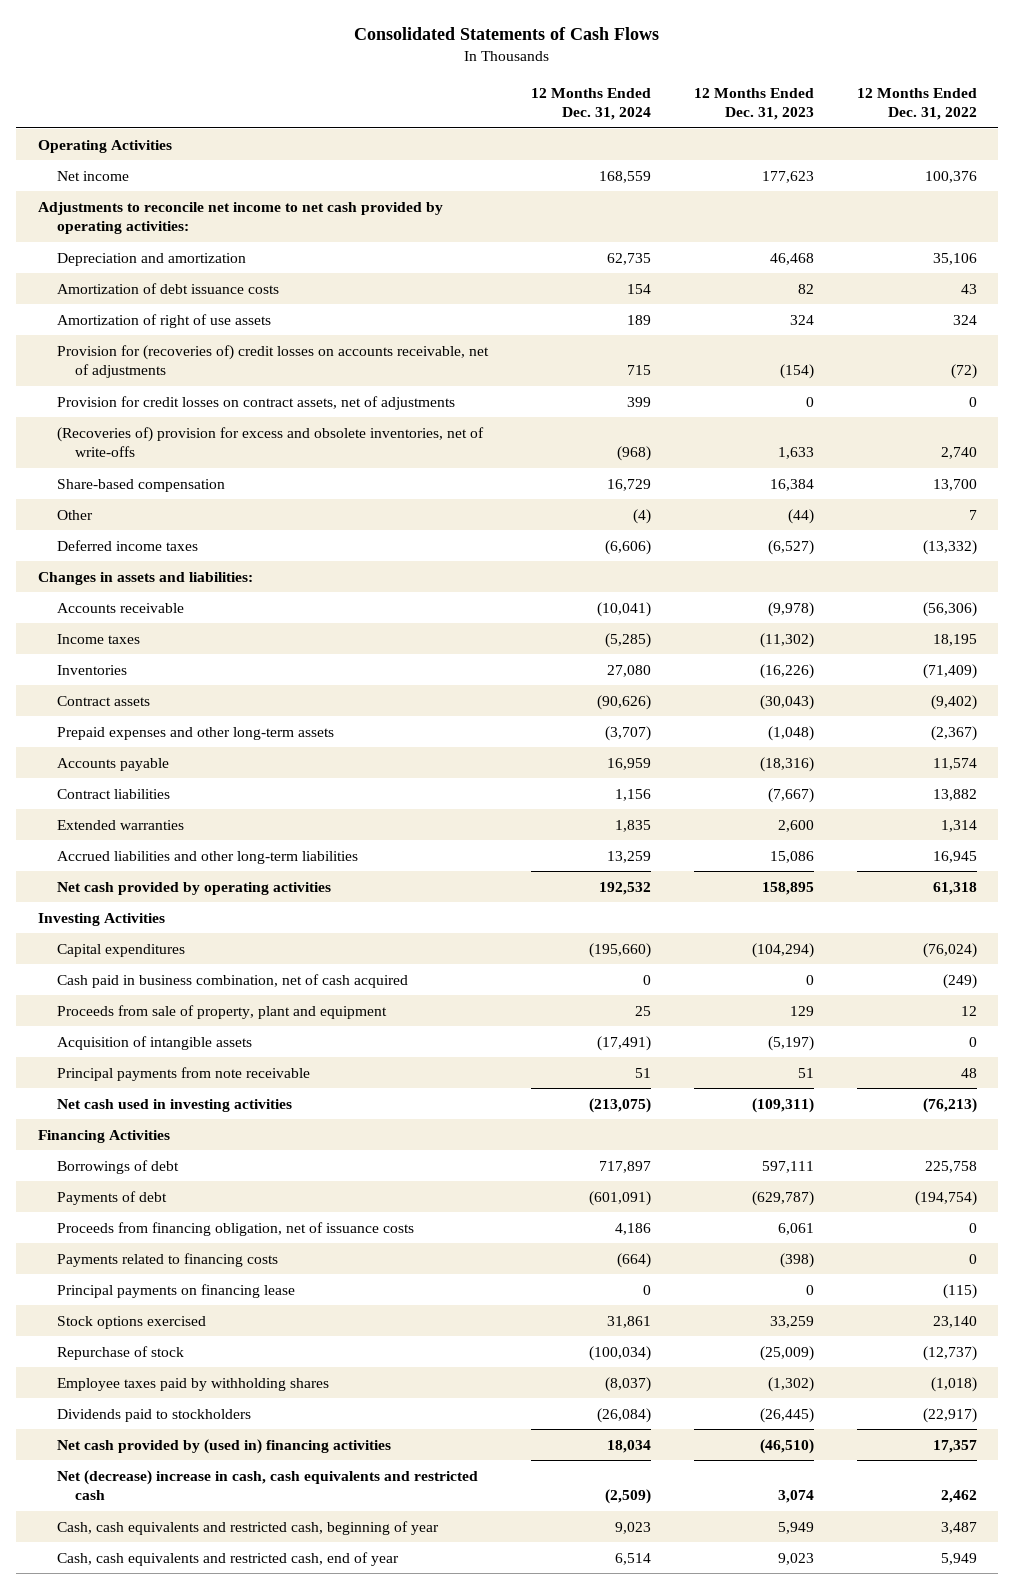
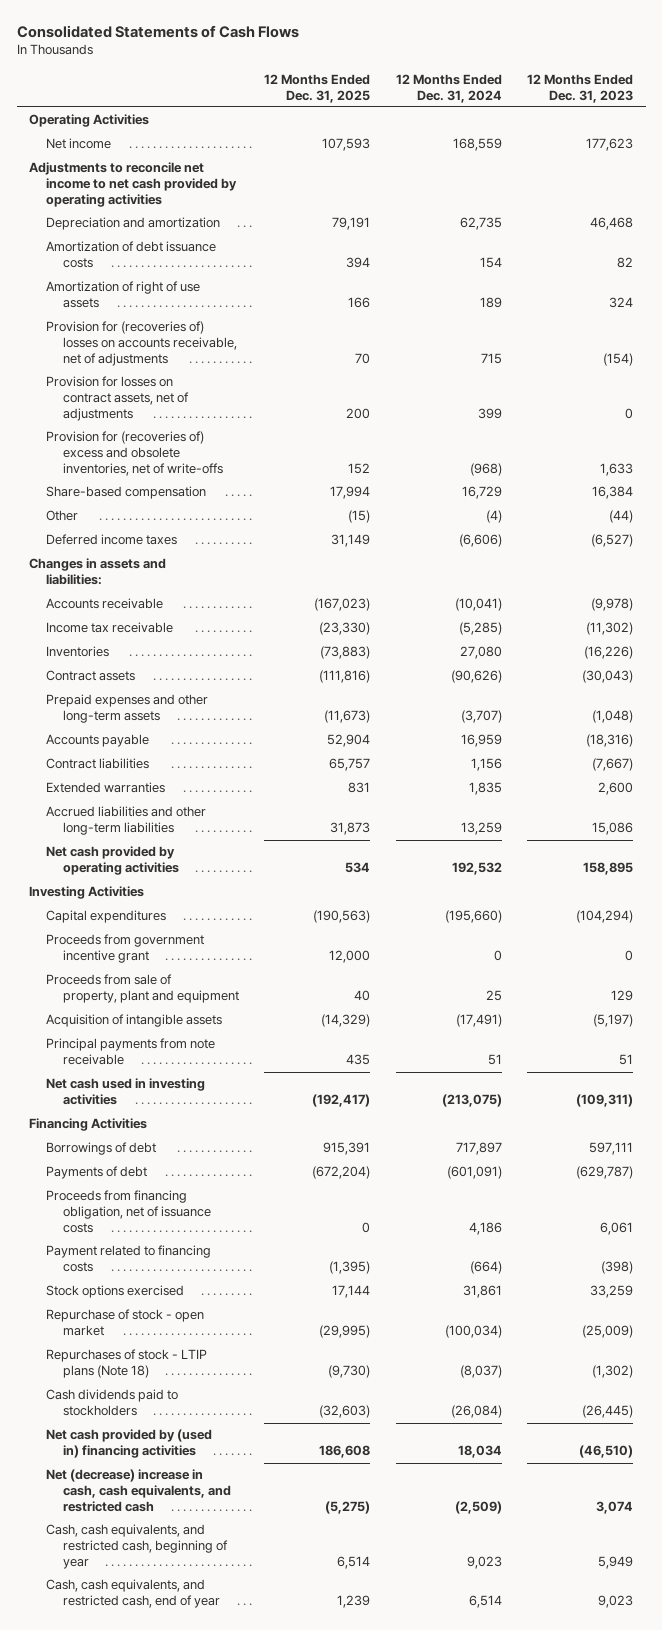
- | 12 Months Ended Dec. 31, 2024 | 12 Months Ended Dec. 31, 2023 | 12 Months Ended Dec. 31, 2022
+ | 12 Months Ended Dec. 31, 2025 | 12 Months Ended Dec. 31, 2024 | 12 Months Ended Dec. 31, 2023
- Adjustments to reconcile net income to net cash provided by operating activities:
+ Adjustments to reconcile net income to net cash provided by operating activities
- Provision for (recoveries of) credit losses on accounts receivable, net of adjustments | 715 | (154) | (72)
- Provision for credit losses on contract assets, net of adjustments | 399 | 0 | 0
- (Recoveries of) provision for excess and obsolete inventories, net of write-offs | (968) | 1,633 | 2,740
+ Provision for (recoveries of) losses on accounts receivable, net of adjustments | 70 | 715 | (154)
+ Provision for losses on contract assets, net of adjustments | 200 | 399 | 0
+ Provision for (recoveries of) excess and obsolete inventories, net of write-offs | 152 | (968) | 1,633
- Income taxes | (5,285) | (11,302) | 18,195
+ Income tax receivable | (23,330) | (5,285) | (11,302)
- Cash paid in business combination, net of cash acquired | 0 | 0 | (249)
+ Proceeds from government incentive grant | 12,000 | 0 | 0
- Payments related to financing costs | (664) | (398) | 0
- Principal payments on financing lease | 0 | 0 | (115)
+ Payment related to financing costs | (1,395) | (664) | (398)
- Repurchase of stock | (100,034) | (25,009) | (12,737)
- Employee taxes paid by withholding shares | (8,037) | (1,302) | (1,018)
- Dividends paid to stockholders | (26,084) | (26,445) | (22,917)
+ Repurchase of stock - open market | (29,995) | (100,034) | (25,009)
+ Repurchases of stock - LTIP plans (Note 18) | (9,730) | (8,037) | (1,302)
+ Cash dividends paid to stockholders | (32,603) | (26,084) | (26,445)
- Net (decrease) increase in cash, cash equivalents and restricted cash | (2,509) | 3,074 | 2,462
- Cash, cash equivalents and restricted cash, beginning of year | 9,023 | 5,949 | 3,487
- Cash, cash equivalents and restricted cash, end of year | 6,514 | 9,023 | 5,949
+ Net (decrease) increase in cash, cash equivalents, and restricted cash | (5,275) | (2,509) | 3,074
+ Cash, cash equivalents, and restricted cash, beginning of year | 6,514 | 9,023 | 5,949
+ Cash, cash equivalents, and restricted cash, end of year | 1,239 | 6,514 | 9,023

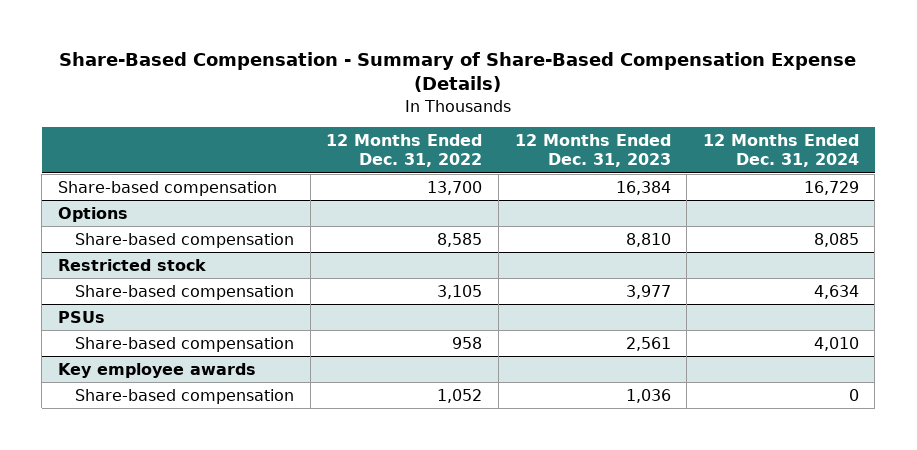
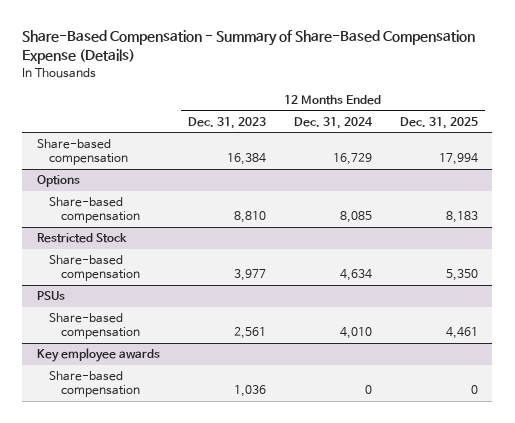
- | 12 Months Ended Dec. 31, 2022 | 12 Months Ended Dec. 31, 2023 | 12 Months Ended Dec. 31, 2024
+ | 12 Months Ended Dec. 31, 2023 | 12 Months Ended Dec. 31, 2024 | 12 Months Ended Dec. 31, 2025
- Restricted stock
+ Restricted Stock

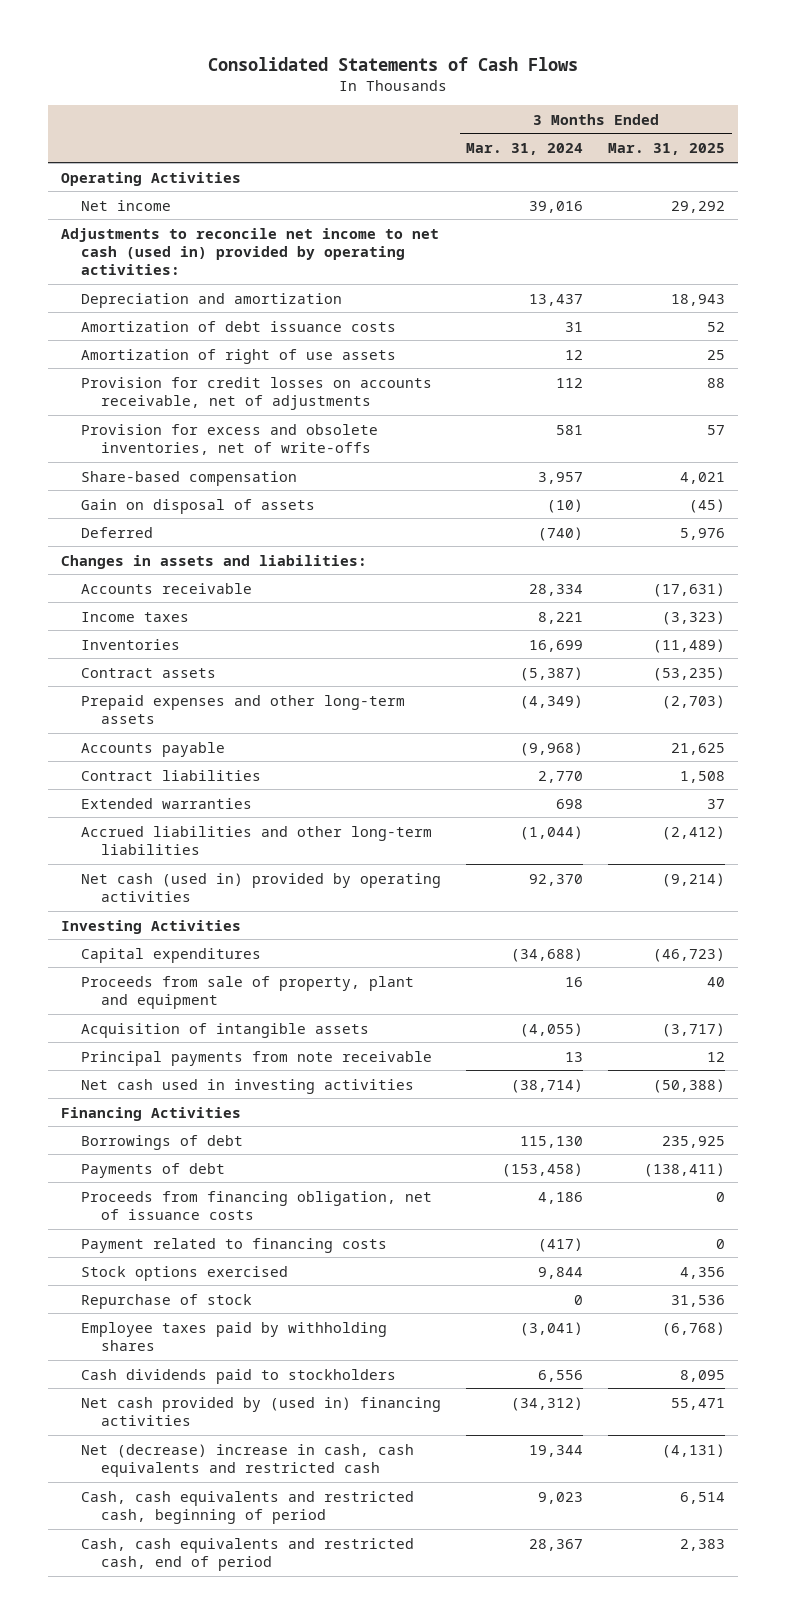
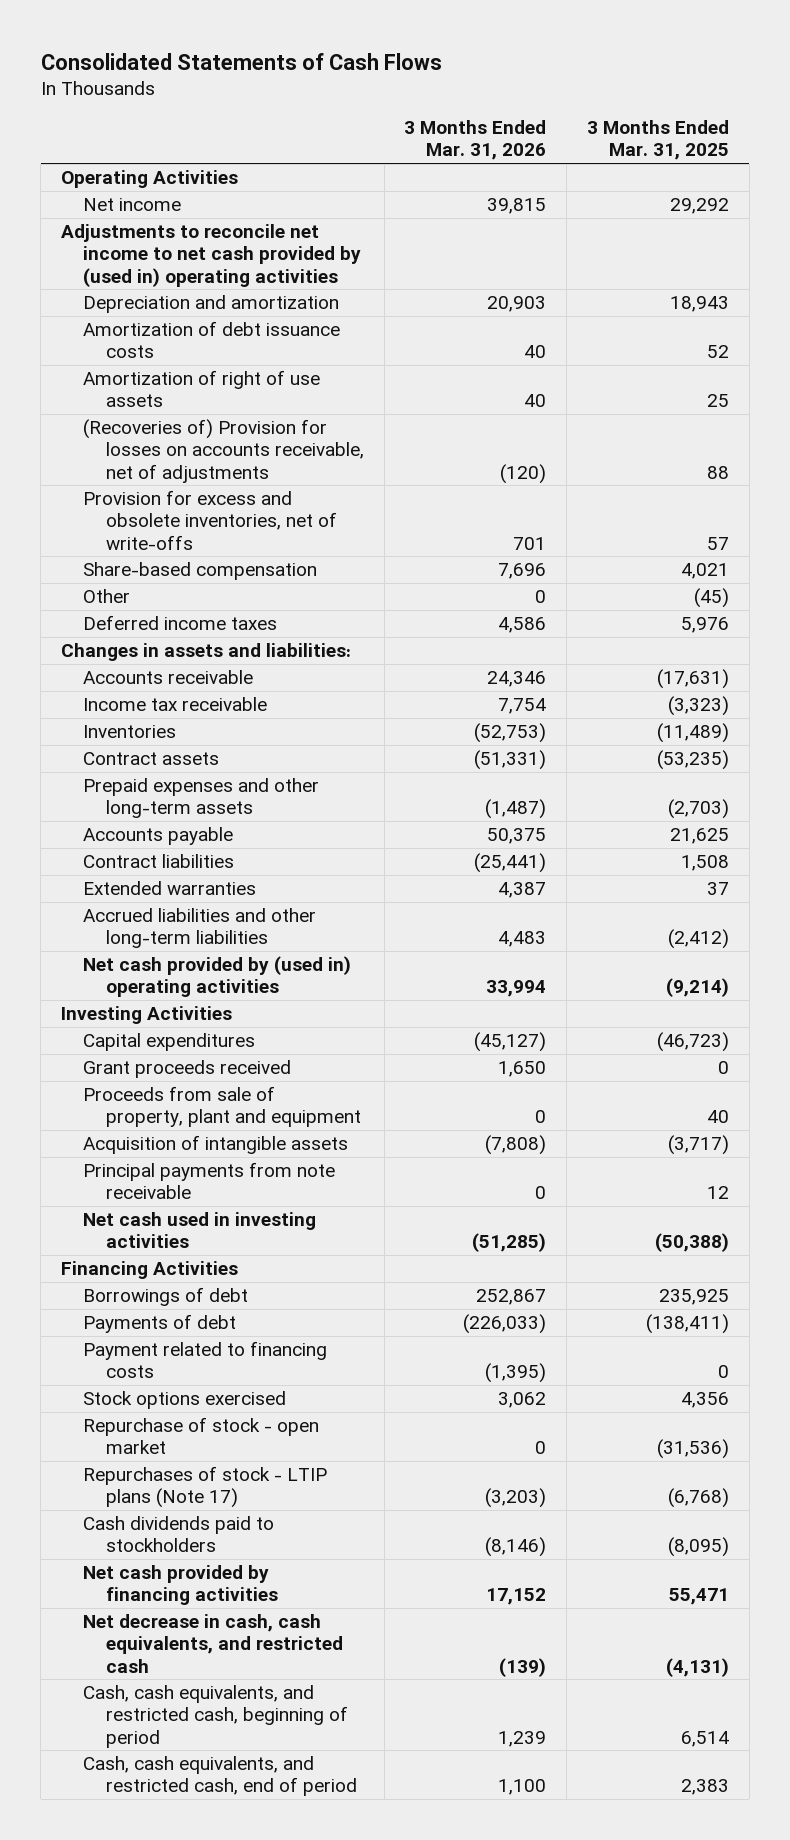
- | 3 Months Ended Mar. 31, 2024 | 3 Months Ended Mar. 31, 2025
+ | 3 Months Ended Mar. 31, 2026 | 3 Months Ended Mar. 31, 2025
- Adjustments to reconcile net income to net cash (used in) provided by operating activities:
+ Adjustments to reconcile net income to net cash provided by (used in) operating activities
- Provision for credit losses on accounts receivable, net of adjustments | 112 | 88
+ (Recoveries of) Provision for losses on accounts receivable, net of adjustments | (120) | 88
- Gain on disposal of assets | (10) | (45)
- Deferred | (740) | 5,976
+ Other | 0 | (45)
+ Deferred income taxes | 4,586 | 5,976
- Income taxes | 8,221 | (3,323)
+ Income tax receivable | 7,754 | (3,323)
- Net cash (used in) provided by operating activities | 92,370 | (9,214)
+ Net cash provided by (used in) operating activities | 33,994 | (9,214)
+ Grant proceeds received | 1,650 | 0
- Proceeds from financing obligation, net of issuance costs | 4,186 | 0
- Repurchase of stock | 0 | 31,536
- Employee taxes paid by withholding shares | (3,041) | (6,768)
- Cash dividends paid to stockholders | 6,556 | 8,095
- Net cash provided by (used in) financing activities | (34,312) | 55,471
- Net (decrease) increase in cash, cash equivalents and restricted cash | 19,344 | (4,131)
- Cash, cash equivalents and restricted cash, beginning of period | 9,023 | 6,514
- Cash, cash equivalents and restricted cash, end of period | 28,367 | 2,383
+ Repurchase of stock - open market | 0 | (31,536)
+ Repurchases of stock - LTIP plans (Note 17) | (3,203) | (6,768)
+ Cash dividends paid to stockholders | (8,146) | (8,095)
+ Net cash provided by financing activities | 17,152 | 55,471
+ Net decrease in cash, cash equivalents, and restricted cash | (139) | (4,131)
+ Cash, cash equivalents, and restricted cash, beginning of period | 1,239 | 6,514
+ Cash, cash equivalents, and restricted cash, end of period | 1,100 | 2,383

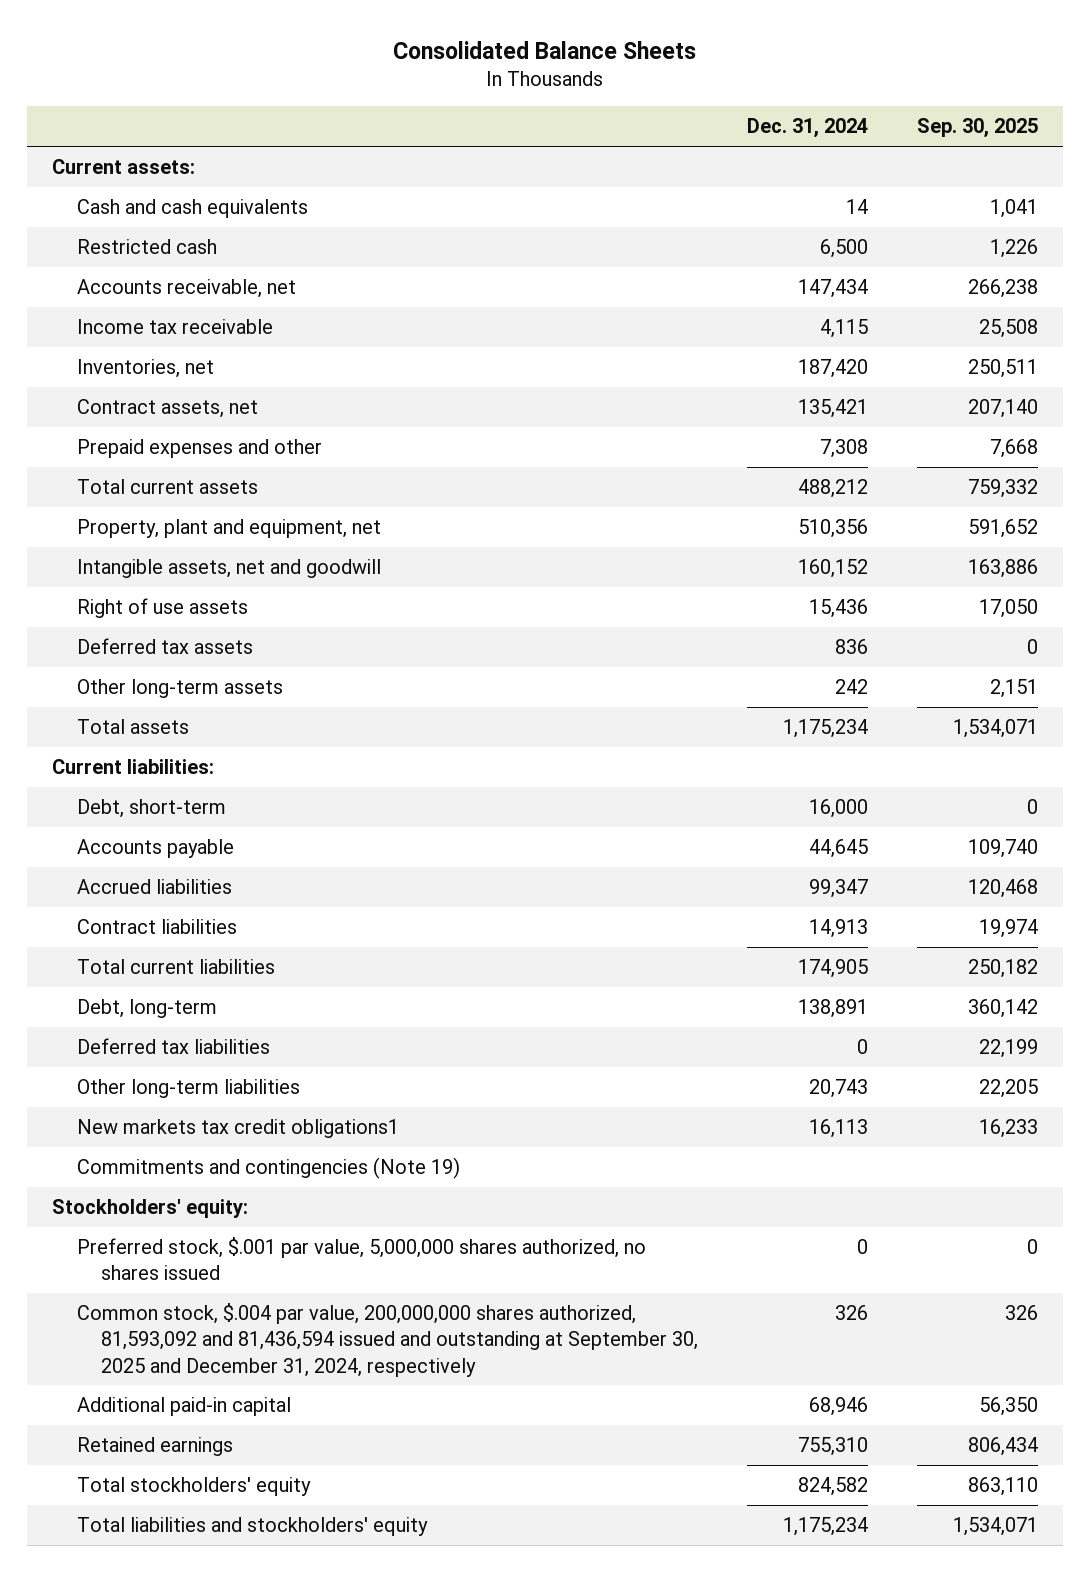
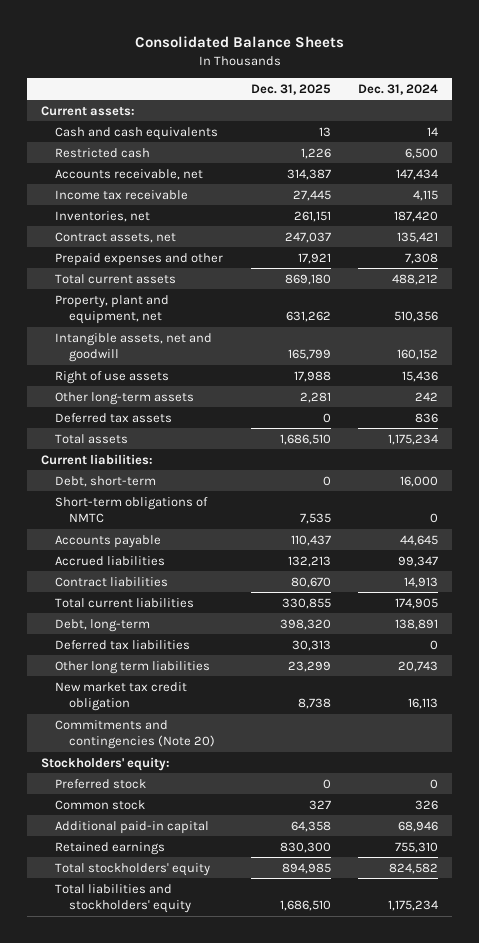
- | Dec. 31, 2024 | Sep. 30, 2025
+ | Dec. 31, 2025 | Dec. 31, 2024
moved down: Deferred tax assets | 0 | 836
+ Short-term obligations of NMTC | 7,535 | 0
- Other long-term liabilities | 20,743 | 22,205
- New markets tax credit obligations1 | 16,113 | 16,233
- Commitments and contingencies (Note 19)
+ Other long term liabilities | 23,299 | 20,743
+ New market tax credit obligation | 8,738 | 16,113
+ Commitments and contingencies (Note 20)
- Preferred stock, $.001 par value, 5,000,000 shares authorized, no shares issued | 0 | 0
- Common stock, $.004 par value, 200,000,000 shares authorized, 81,593,092 and 81,436,594 issued and outstanding at September 30, 2025 and December 31, 2024, respectively | 326 | 326
+ Preferred stock | 0 | 0
+ Common stock | 327 | 326

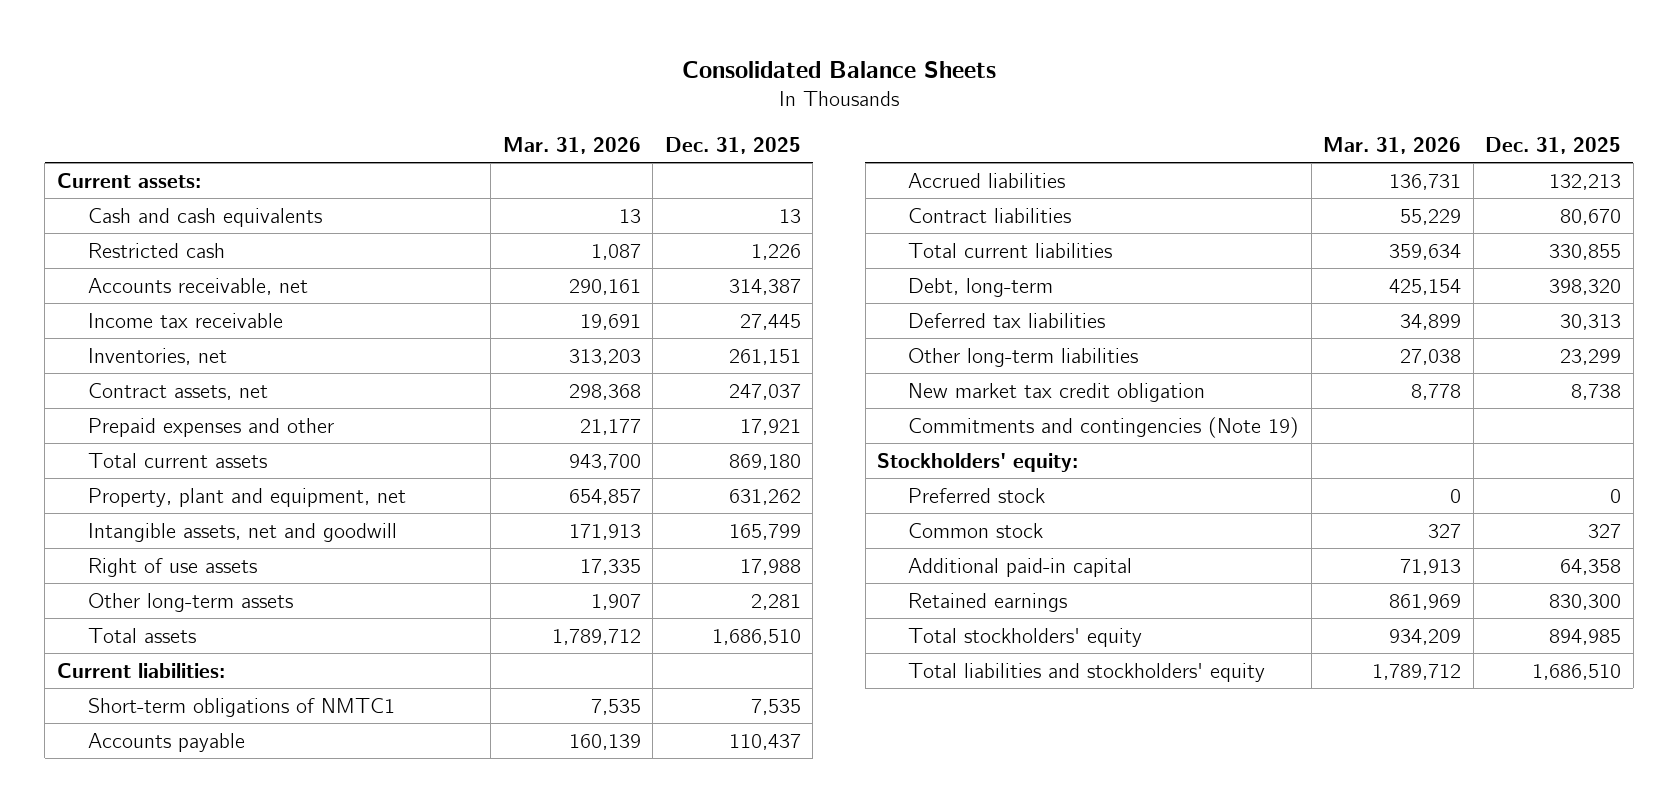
- | Dec. 31, 2025 | Dec. 31, 2024
+ | Mar. 31, 2026 | Dec. 31, 2025
- Deferred tax assets | 0 | 836
- Debt, short-term | 0 | 16,000
- Short-term obligations of NMTC | 7,535 | 0
+ Short-term obligations of NMTC1 | 7,535 | 7,535
- Other long term liabilities | 23,299 | 20,743
+ Other long-term liabilities | 27,038 | 23,299
- Commitments and contingencies (Note 20)
+ Commitments and contingencies (Note 19)

